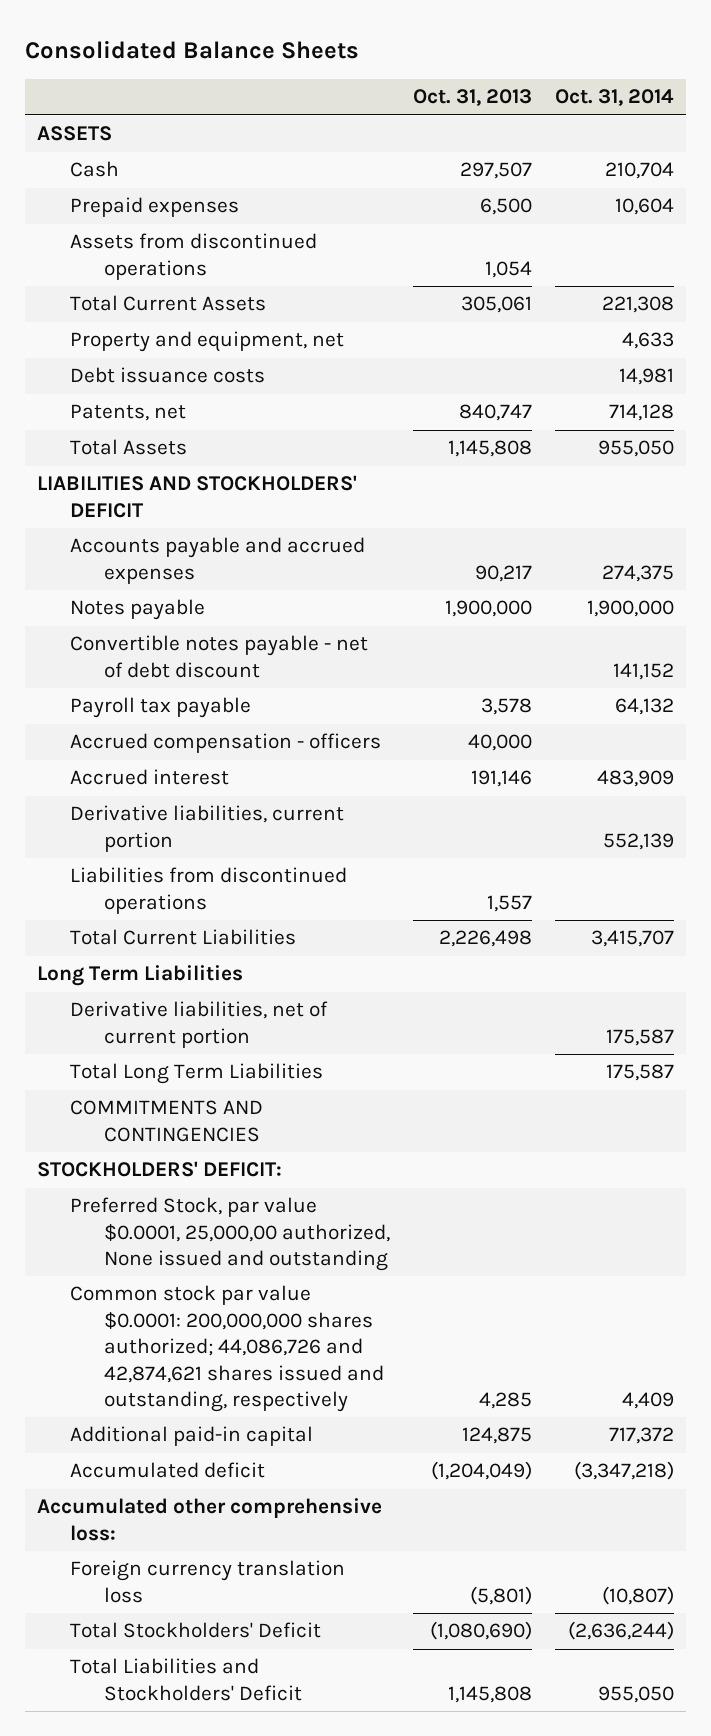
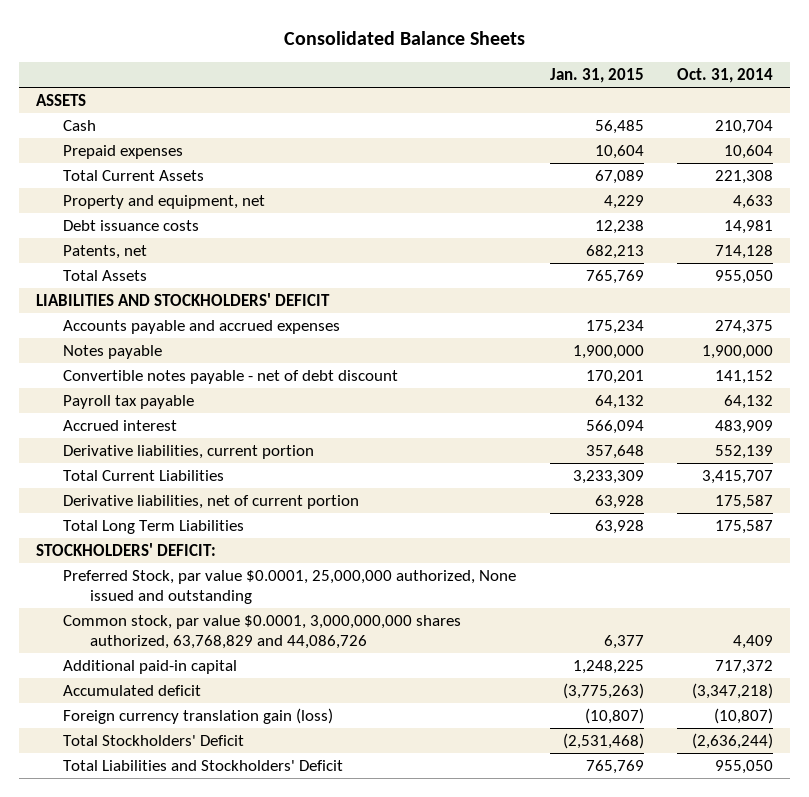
- | Oct. 31, 2013 | Oct. 31, 2014
+ | Jan. 31, 2015 | Oct. 31, 2014
- Assets from discontinued operations | 1,054 |
- Accrued compensation - officers | 40,000 |
- Liabilities from discontinued operations | 1,557 |
- Long Term Liabilities
- COMMITMENTS AND CONTINGENCIES
- Preferred Stock, par value $0.0001, 25,000,00 authorized, None issued and outstanding
- Common stock par value $0.0001: 200,000,000 shares authorized; 44,086,726 and 42,874,621 shares issued and outstanding, respectively | 4,285 | 4,409
+ Preferred Stock, par value $0.0001, 25,000,000 authorized, None issued and outstanding
+ Common stock, par value $0.0001, 3,000,000,000 shares authorized, 63,768,829 and 44,086,726 | 6,377 | 4,409
- Accumulated other comprehensive loss:
- Foreign currency translation loss | (5,801) | (10,807)
+ Foreign currency translation gain (loss) | (10,807) | (10,807)

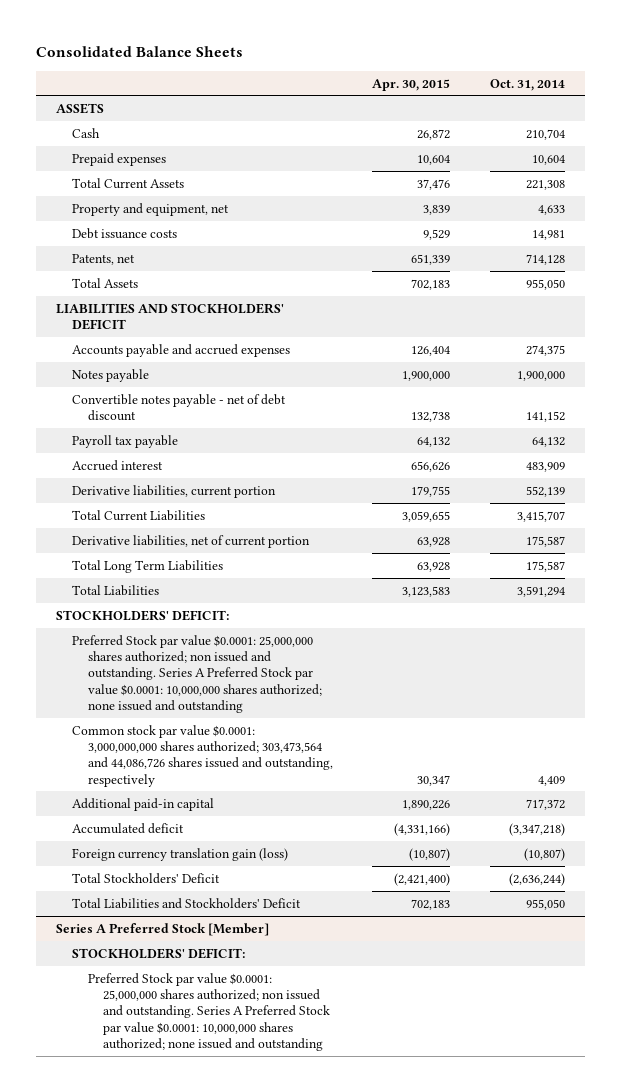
- | Jan. 31, 2015 | Oct. 31, 2014
+ | Apr. 30, 2015 | Oct. 31, 2014
+ Total Liabilities | 3,123,583 | 3,591,294
- Preferred Stock, par value $0.0001, 25,000,000 authorized, None issued and outstanding
- Common stock, par value $0.0001, 3,000,000,000 shares authorized, 63,768,829 and 44,086,726 | 6,377 | 4,409
+ Preferred Stock par value $0.0001: 25,000,000 shares authorized; non issued and outstanding. Series A Preferred Stock par value $0.0001: 10,000,000 shares authorized; none issued and outstanding
+ Common stock par value $0.0001: 3,000,000,000 shares authorized; 303,473,564 and 44,086,726 shares issued and outstanding, respectively | 30,347 | 4,409
+ Series A Preferred Stock [Member]
+ STOCKHOLDERS' DEFICIT:
+ Preferred Stock par value $0.0001: 25,000,000 shares authorized; non issued and outstanding. Series A Preferred Stock par value $0.0001: 10,000,000 shares authorized; none issued and outstanding

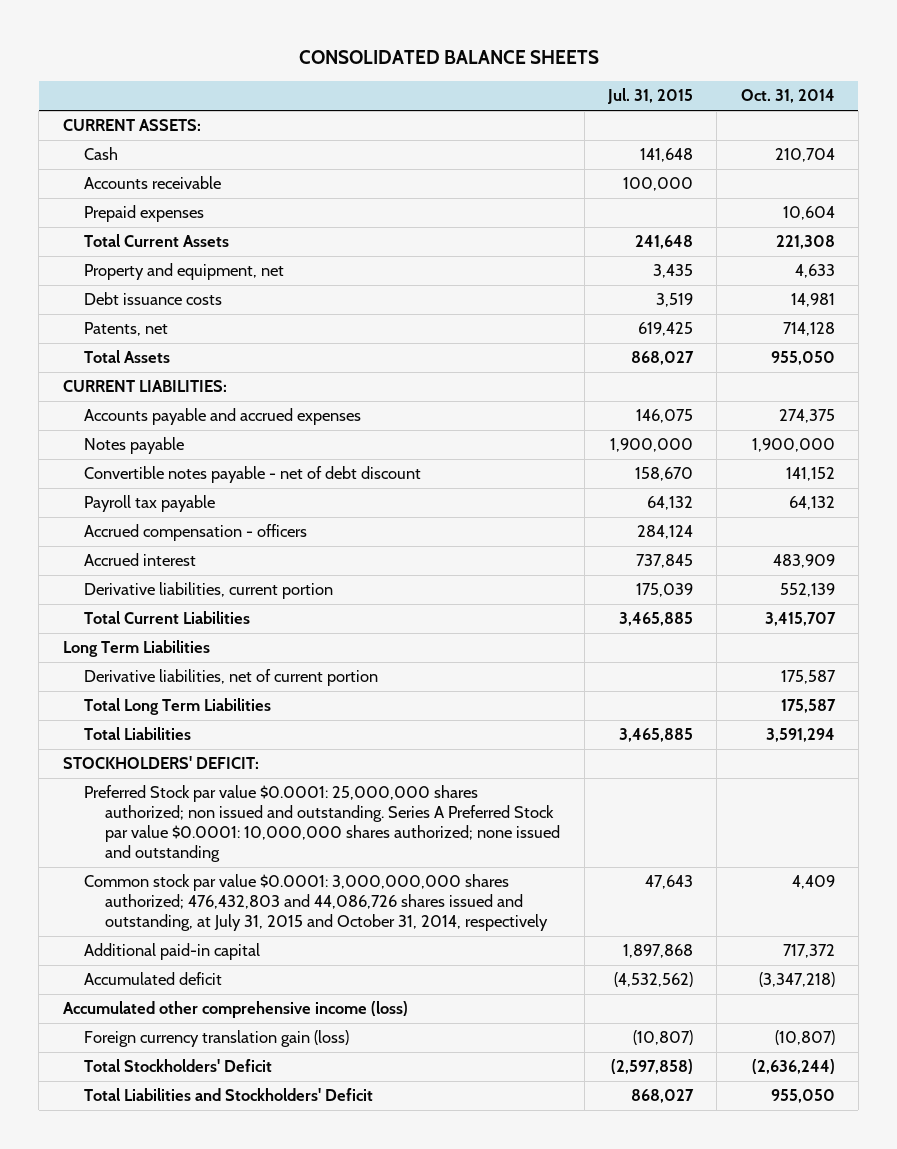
- Consolidated Balance Sheets
+ CONSOLIDATED BALANCE SHEETS
- | Apr. 30, 2015 | Oct. 31, 2014
+ | Jul. 31, 2015 | Oct. 31, 2014
- ASSETS
+ CURRENT ASSETS:
+ Accounts receivable | 100,000 |
- LIABILITIES AND STOCKHOLDERS' DEFICIT
+ CURRENT LIABILITIES:
+ Accrued compensation - officers | 284,124 |
+ Long Term Liabilities
- Common stock par value $0.0001: 3,000,000,000 shares authorized; 303,473,564 and 44,086,726 shares issued and outstanding, respectively | 30,347 | 4,409
+ Common stock par value $0.0001: 3,000,000,000 shares authorized; 476,432,803 and 44,086,726 shares issued and outstanding, at July 31, 2015 and October 31, 2014, respectively | 47,643 | 4,409
+ Accumulated other comprehensive income (loss)
- Series A Preferred Stock [Member]
- STOCKHOLDERS' DEFICIT:
- Preferred Stock par value $0.0001: 25,000,000 shares authorized; non issued and outstanding. Series A Preferred Stock par value $0.0001: 10,000,000 shares authorized; none issued and outstanding

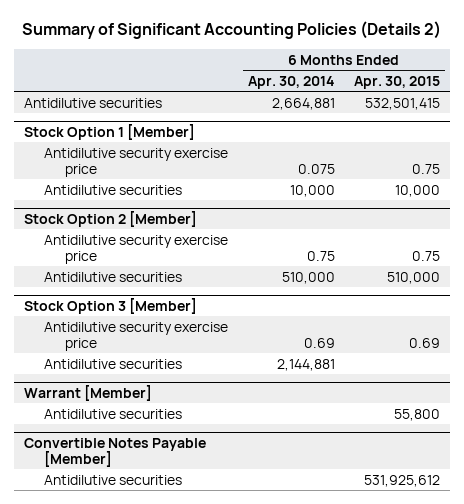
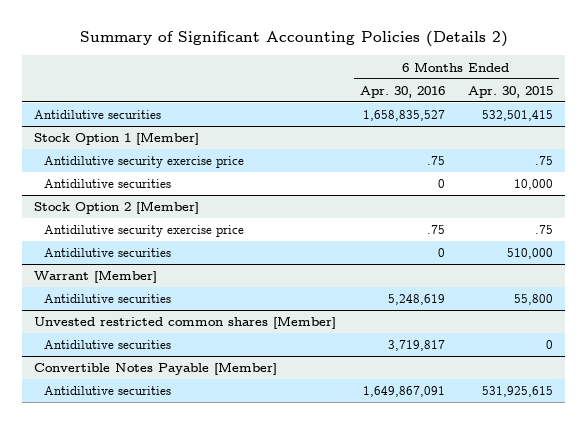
- | 6 Months Ended Apr. 30, 2014 | 6 Months Ended Apr. 30, 2015
+ | 6 Months Ended Apr. 30, 2016 | 6 Months Ended Apr. 30, 2015
@ Stock Option 1 [Member]
- Antidilutive security exercise price | 0.075 | 0.75
+ Antidilutive security exercise price | .75 | .75
@ Stock Option 2 [Member]
- Antidilutive security exercise price | 0.75 | 0.75
+ Antidilutive security exercise price | .75 | .75
- Stock Option 3 [Member]
- Antidilutive security exercise price | 0.69 | 0.69
- Antidilutive securities | 2,144,881 |
+ Unvested restricted common shares [Member]
+ Antidilutive securities | 3,719,817 | 0
@ Convertible Notes Payable [Member]
- Antidilutive securities | | 531,925,612
+ Antidilutive securities | 1,649,867,091 | 531,925,615

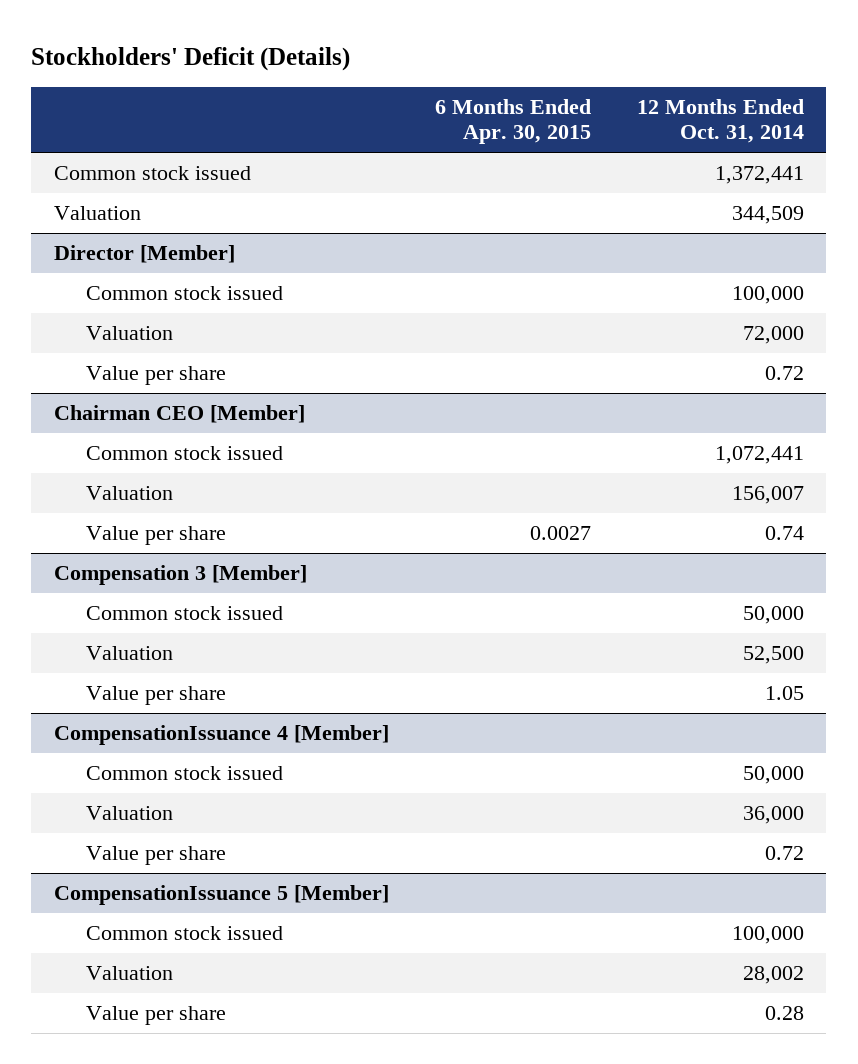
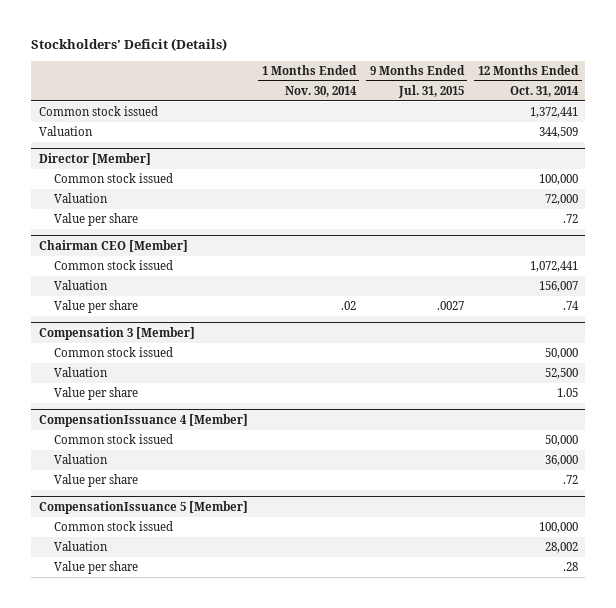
- | 6 Months Ended Apr. 30, 2015 | 12 Months Ended Oct. 31, 2014
+ | 1 Months Ended Nov. 30, 2014 | 9 Months Ended Jul. 31, 2015 | 12 Months Ended Oct. 31, 2014
@ Director [Member]
- Value per share | | 0.72
+ Value per share | | | .72
@ Chairman CEO [Member]
- Value per share | 0.0027 | 0.74
+ Value per share | .02 | .0027 | .74
@ CompensationIssuance 4 [Member]
- Value per share | | 0.72
+ Value per share | | | .72
@ CompensationIssuance 5 [Member]
- Value per share | | 0.28
+ Value per share | | | .28

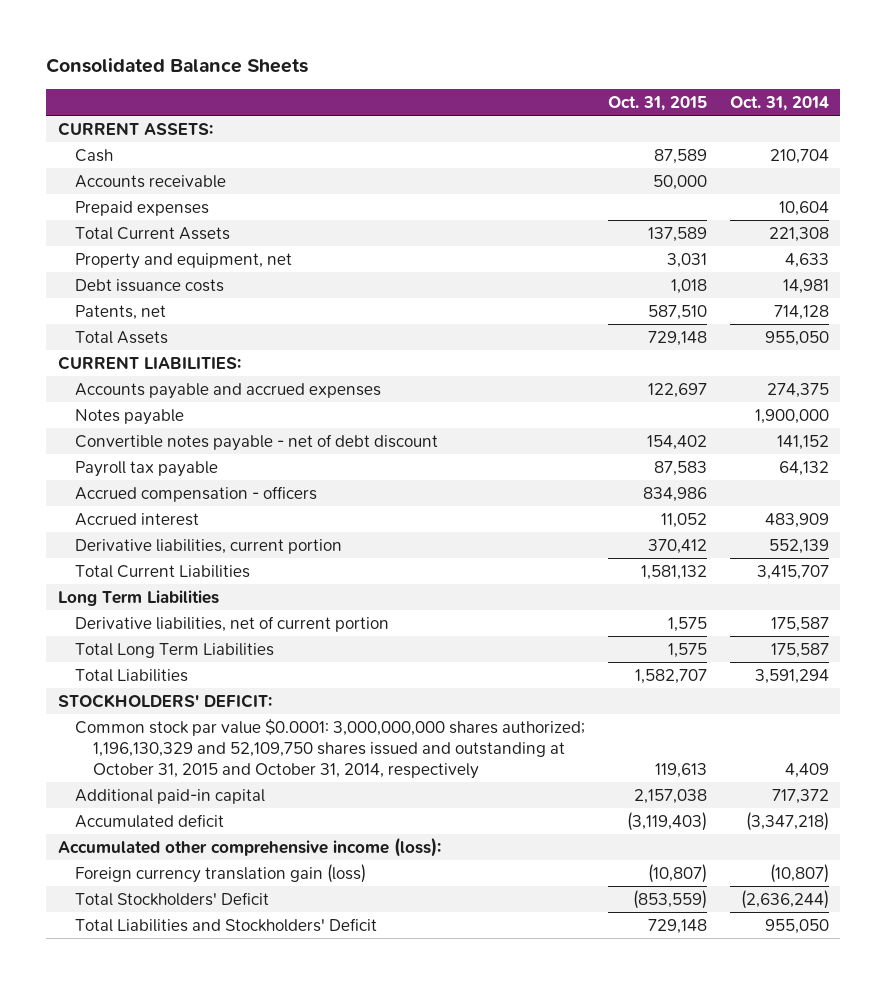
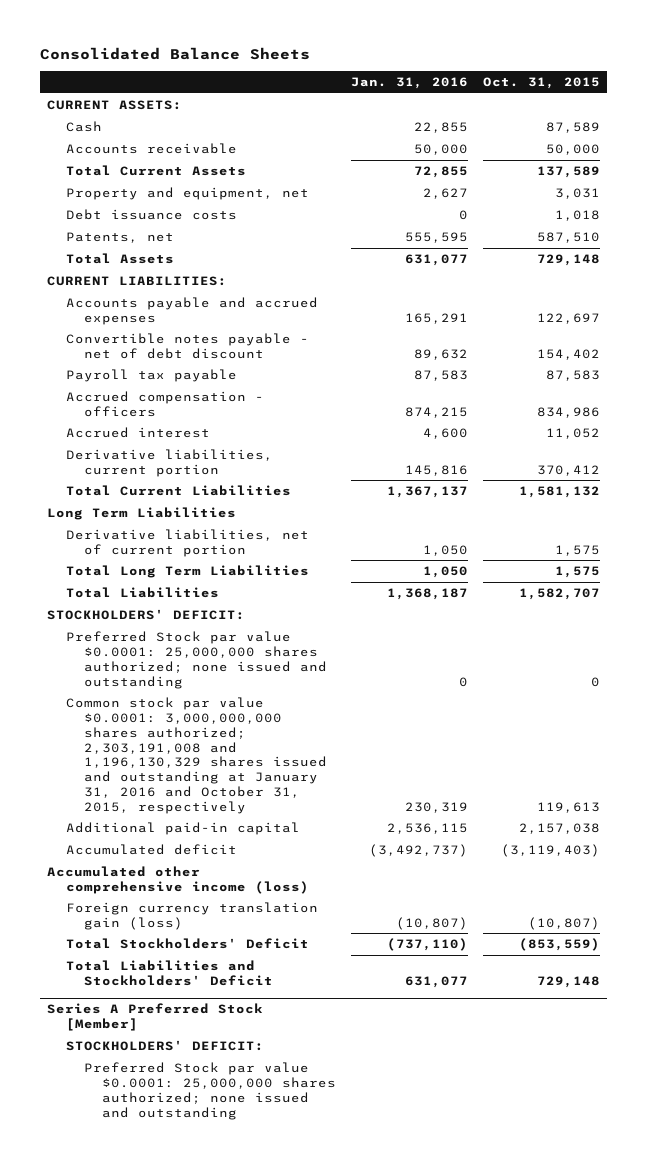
- | Oct. 31, 2015 | Oct. 31, 2014
+ | Jan. 31, 2016 | Oct. 31, 2015
- Prepaid expenses | | 10,604
- Notes payable | | 1,900,000
- Common stock par value $0.0001: 3,000,000,000 shares authorized; 1,196,130,329 and 52,109,750 shares issued and outstanding at October 31, 2015 and October 31, 2014, respectively | 119,613 | 4,409
+ Preferred Stock par value $0.0001: 25,000,000 shares authorized; none issued and outstanding | 0 | 0
+ Common stock par value $0.0001: 3,000,000,000 shares authorized; 2,303,191,008 and 1,196,130,329 shares issued and outstanding at January 31, 2016 and October 31, 2015, respectively | 230,319 | 119,613
- Accumulated other comprehensive income (loss):
+ Accumulated other comprehensive income (loss)
+ Series A Preferred Stock [Member]
+ STOCKHOLDERS' DEFICIT:
+ Preferred Stock par value $0.0001: 25,000,000 shares authorized; none issued and outstanding

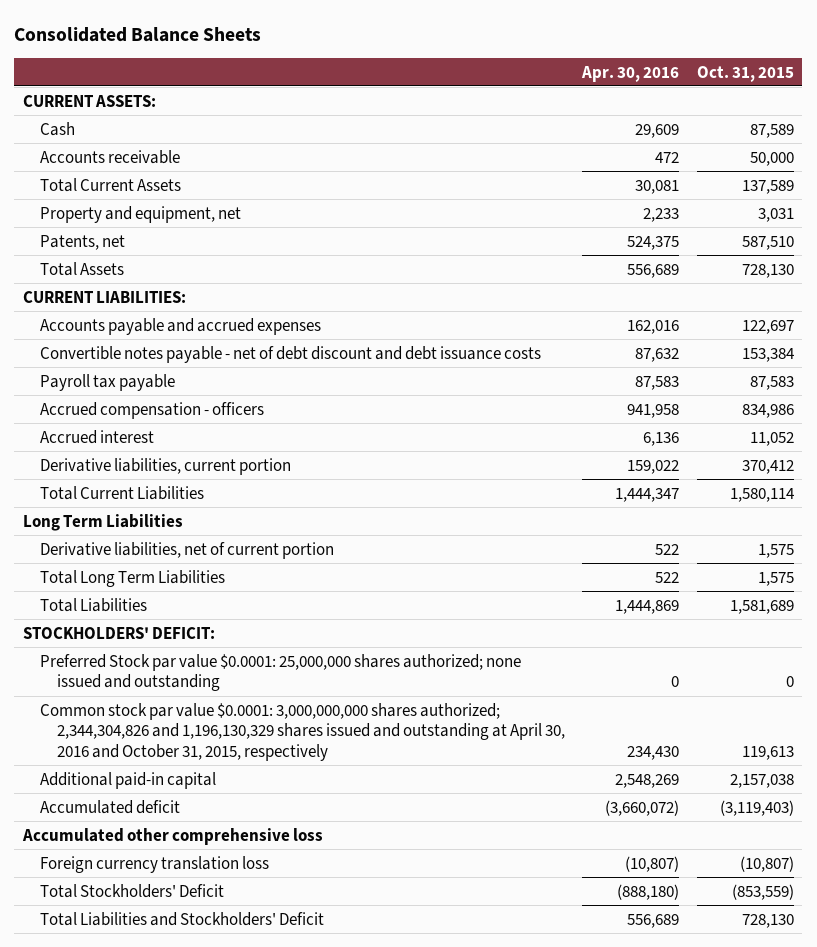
- | Jan. 31, 2016 | Oct. 31, 2015
+ | Apr. 30, 2016 | Oct. 31, 2015
- Debt issuance costs | 0 | 1,018
- Total Assets | 631,077 | 729,148
+ Total Assets | 556,689 | 728,130
- Convertible notes payable - net of debt discount | 89,632 | 154,402
+ Convertible notes payable - net of debt discount and debt issuance costs | 87,632 | 153,384
- Total Current Liabilities | 1,367,137 | 1,581,132
+ Total Current Liabilities | 1,444,347 | 1,580,114
- Total Liabilities | 1,368,187 | 1,582,707
+ Total Liabilities | 1,444,869 | 1,581,689
- Common stock par value $0.0001: 3,000,000,000 shares authorized; 2,303,191,008 and 1,196,130,329 shares issued and outstanding at January 31, 2016 and October 31, 2015, respectively | 230,319 | 119,613
+ Common stock par value $0.0001: 3,000,000,000 shares authorized; 2,344,304,826 and 1,196,130,329 shares issued and outstanding at April 30, 2016 and October 31, 2015, respectively | 234,430 | 119,613
- Accumulated other comprehensive income (loss)
- Foreign currency translation gain (loss) | (10,807) | (10,807)
+ Accumulated other comprehensive loss
+ Foreign currency translation loss | (10,807) | (10,807)
- Total Liabilities and Stockholders' Deficit | 631,077 | 729,148
- Series A Preferred Stock [Member]
- STOCKHOLDERS' DEFICIT:
- Preferred Stock par value $0.0001: 25,000,000 shares authorized; none issued and outstanding
+ Total Liabilities and Stockholders' Deficit | 556,689 | 728,130

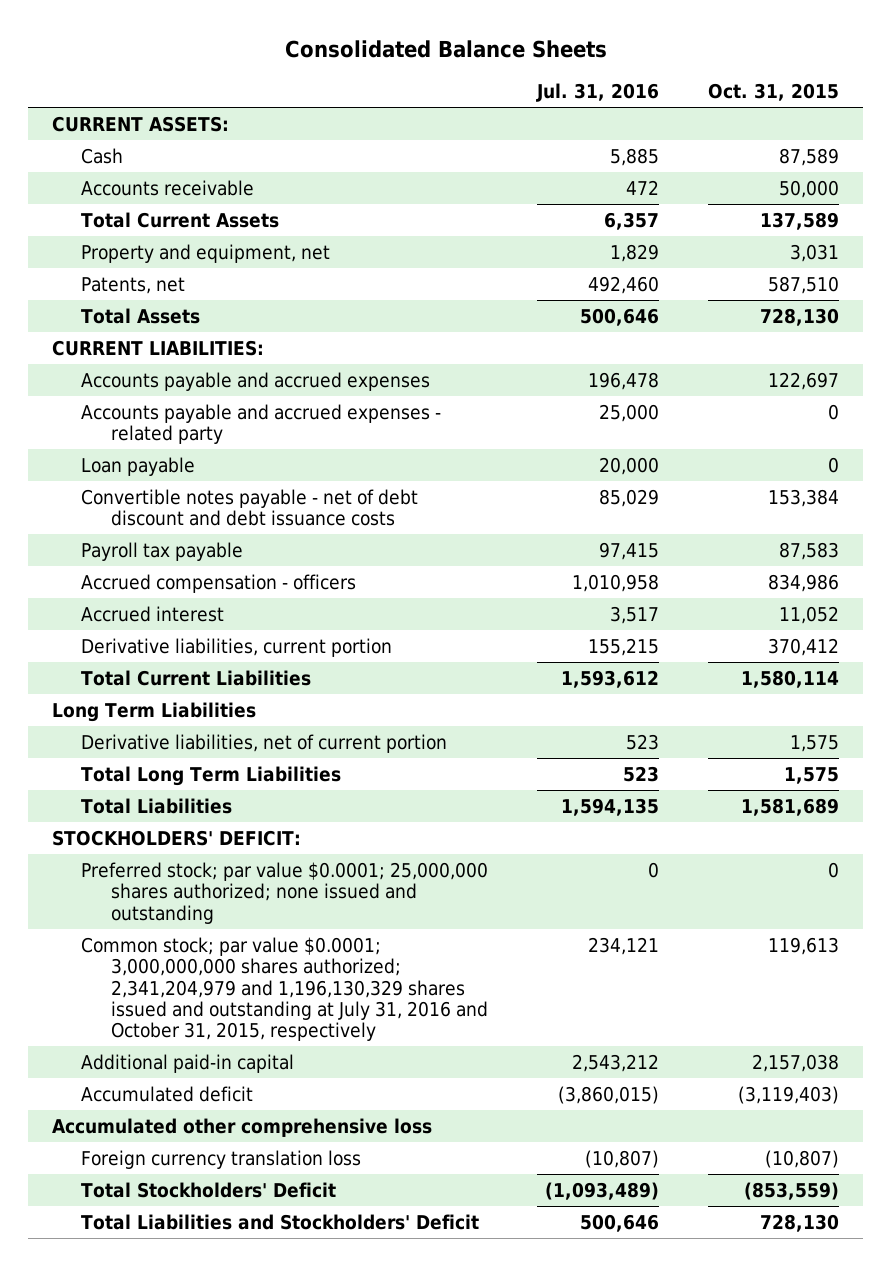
- | Apr. 30, 2016 | Oct. 31, 2015
+ | Jul. 31, 2016 | Oct. 31, 2015
+ Accounts payable and accrued expenses - related party | 25,000 | 0
+ Loan payable | 20,000 | 0
- Preferred Stock par value $0.0001: 25,000,000 shares authorized; none issued and outstanding | 0 | 0
- Common stock par value $0.0001: 3,000,000,000 shares authorized; 2,344,304,826 and 1,196,130,329 shares issued and outstanding at April 30, 2016 and October 31, 2015, respectively | 234,430 | 119,613
+ Preferred stock; par value $0.0001; 25,000,000 shares authorized; none issued and outstanding | 0 | 0
+ Common stock; par value $0.0001; 3,000,000,000 shares authorized; 2,341,204,979 and 1,196,130,329 shares issued and outstanding at July 31, 2016 and October 31, 2015, respectively | 234,121 | 119,613

